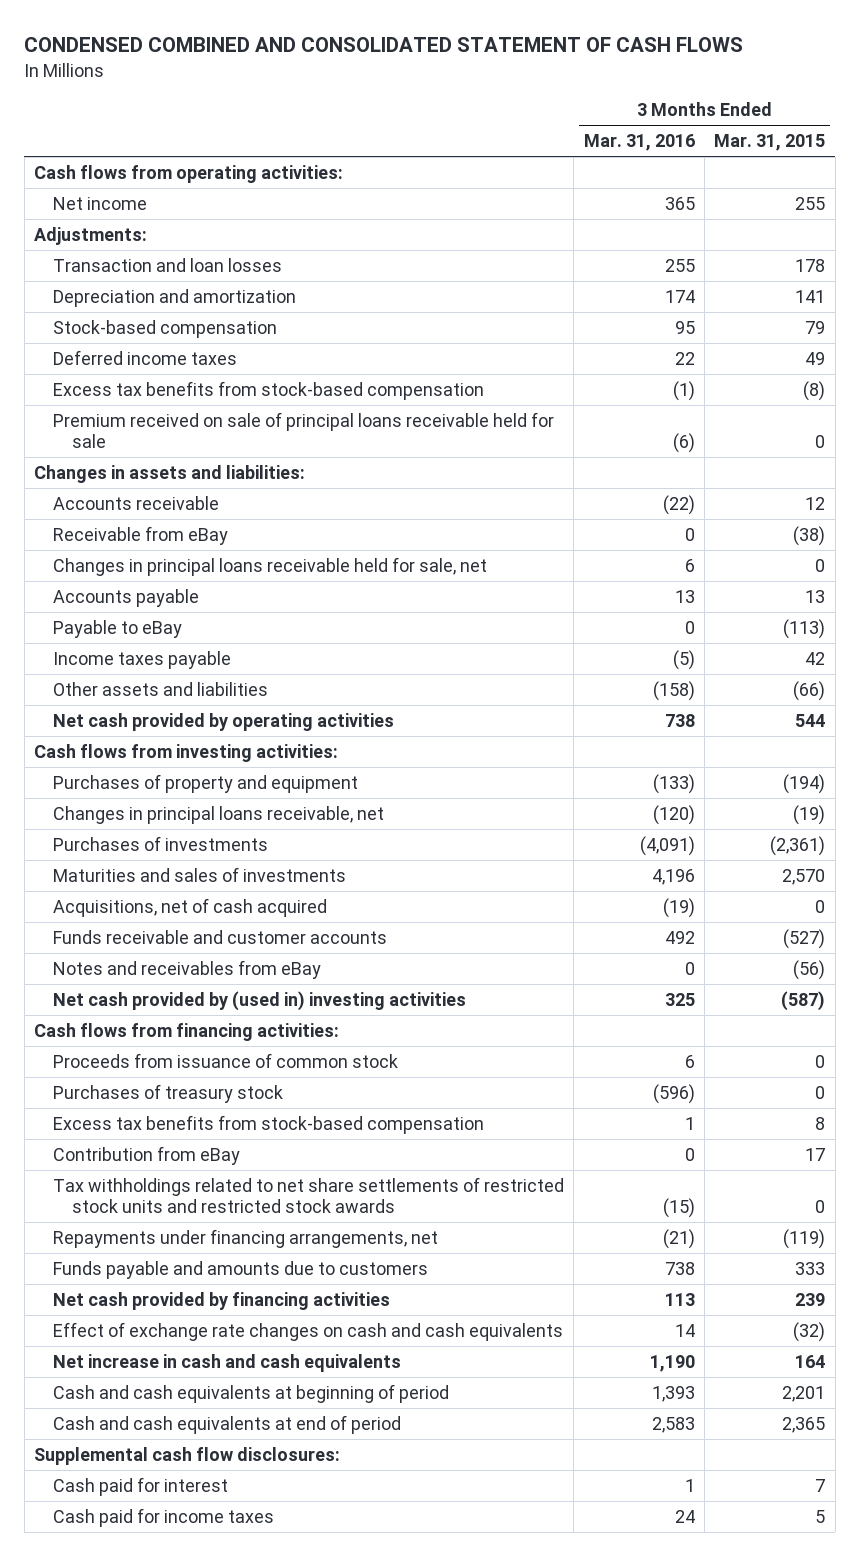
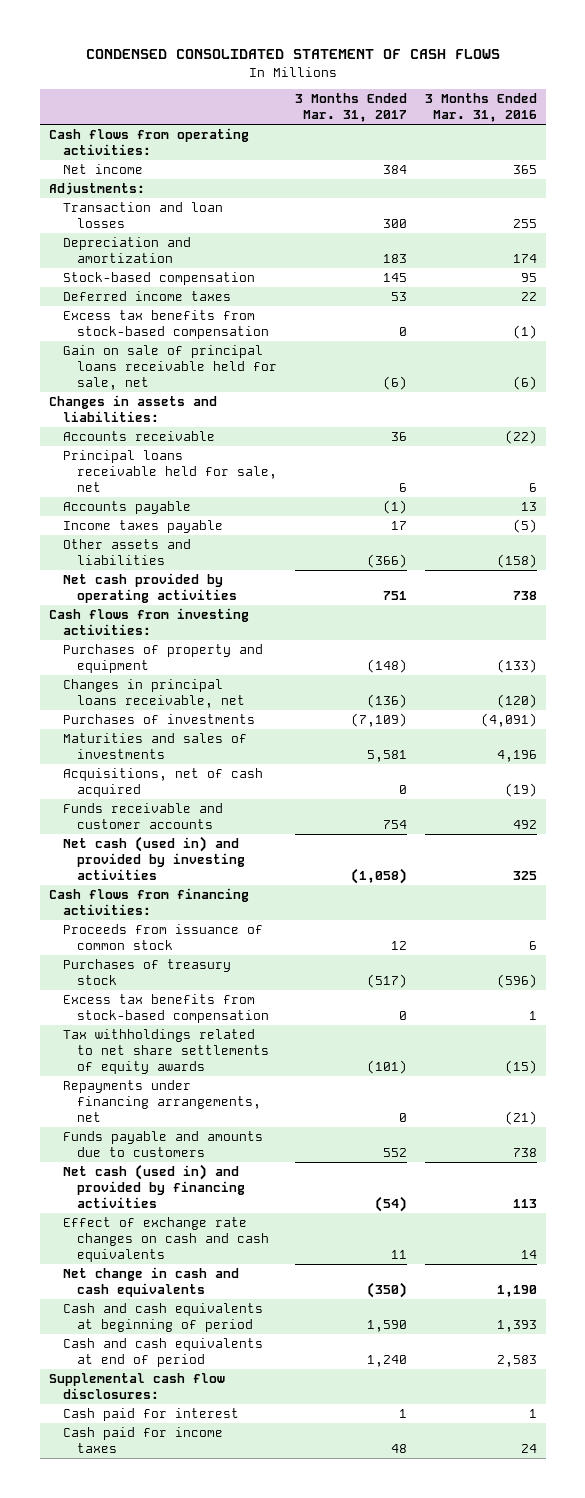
- CONDENSED COMBINED AND CONSOLIDATED STATEMENT OF CASH FLOWS
+ CONDENSED CONSOLIDATED STATEMENT OF CASH FLOWS
- | 3 Months Ended Mar. 31, 2016 | 3 Months Ended Mar. 31, 2015
+ | 3 Months Ended Mar. 31, 2017 | 3 Months Ended Mar. 31, 2016
- Premium received on sale of principal loans receivable held for sale | (6) | 0
+ Gain on sale of principal loans receivable held for sale, net | (6) | (6)
- Receivable from eBay | 0 | (38)
- Changes in principal loans receivable held for sale, net | 6 | 0
+ Principal loans receivable held for sale, net | 6 | 6
- Payable to eBay | 0 | (113)
- Notes and receivables from eBay | 0 | (56)
- Net cash provided by (used in) investing activities | 325 | (587)
+ Net cash (used in) and provided by investing activities | (1,058) | 325
- Contribution from eBay | 0 | 17
- Tax withholdings related to net share settlements of restricted stock units and restricted stock awards | (15) | 0
+ Tax withholdings related to net share settlements of equity awards | (101) | (15)
- Net cash provided by financing activities | 113 | 239
+ Net cash (used in) and provided by financing activities | (54) | 113
- Net increase in cash and cash equivalents | 1,190 | 164
+ Net change in cash and cash equivalents | (350) | 1,190

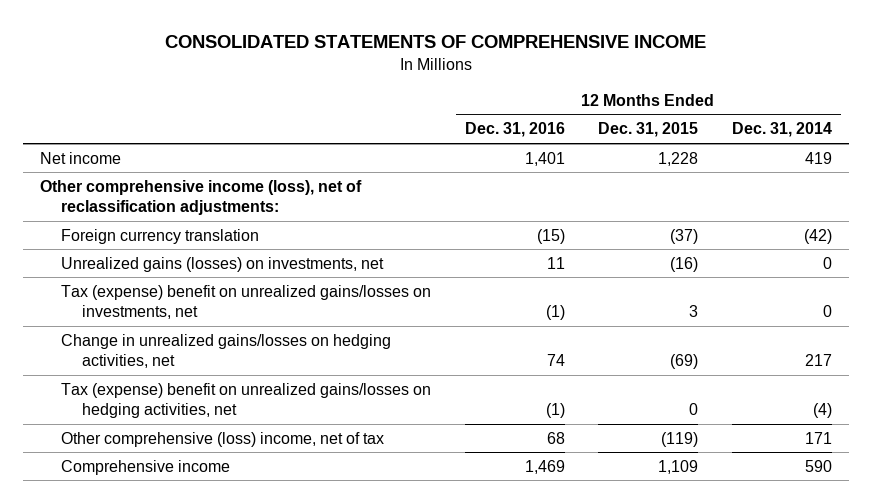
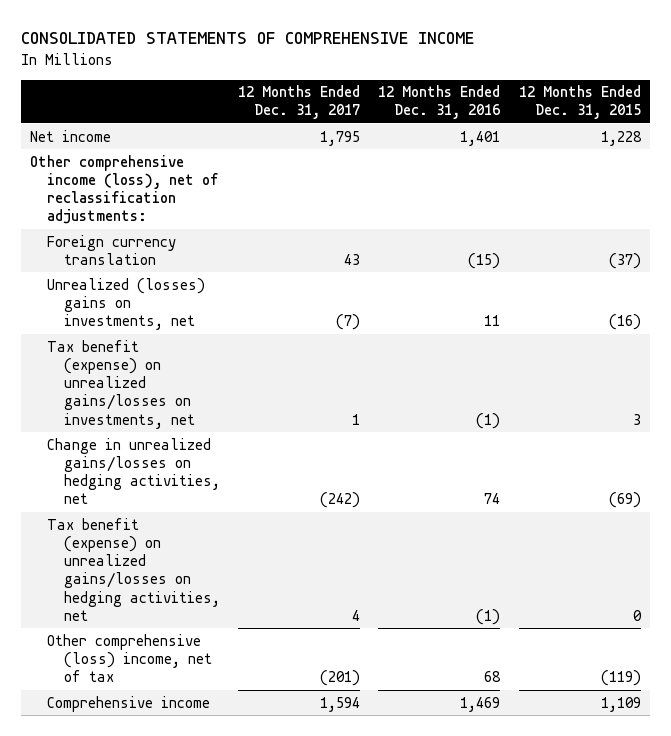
- | 12 Months Ended Dec. 31, 2016 | 12 Months Ended Dec. 31, 2015 | 12 Months Ended Dec. 31, 2014
+ | 12 Months Ended Dec. 31, 2017 | 12 Months Ended Dec. 31, 2016 | 12 Months Ended Dec. 31, 2015
- Unrealized gains (losses) on investments, net | 11 | (16) | 0
- Tax (expense) benefit on unrealized gains/losses on investments, net | (1) | 3 | 0
+ Unrealized (losses) gains on investments, net | (7) | 11 | (16)
+ Tax benefit (expense) on unrealized gains/losses on investments, net | 1 | (1) | 3
- Tax (expense) benefit on unrealized gains/losses on hedging activities, net | (1) | 0 | (4)
+ Tax benefit (expense) on unrealized gains/losses on hedging activities, net | 4 | (1) | 0

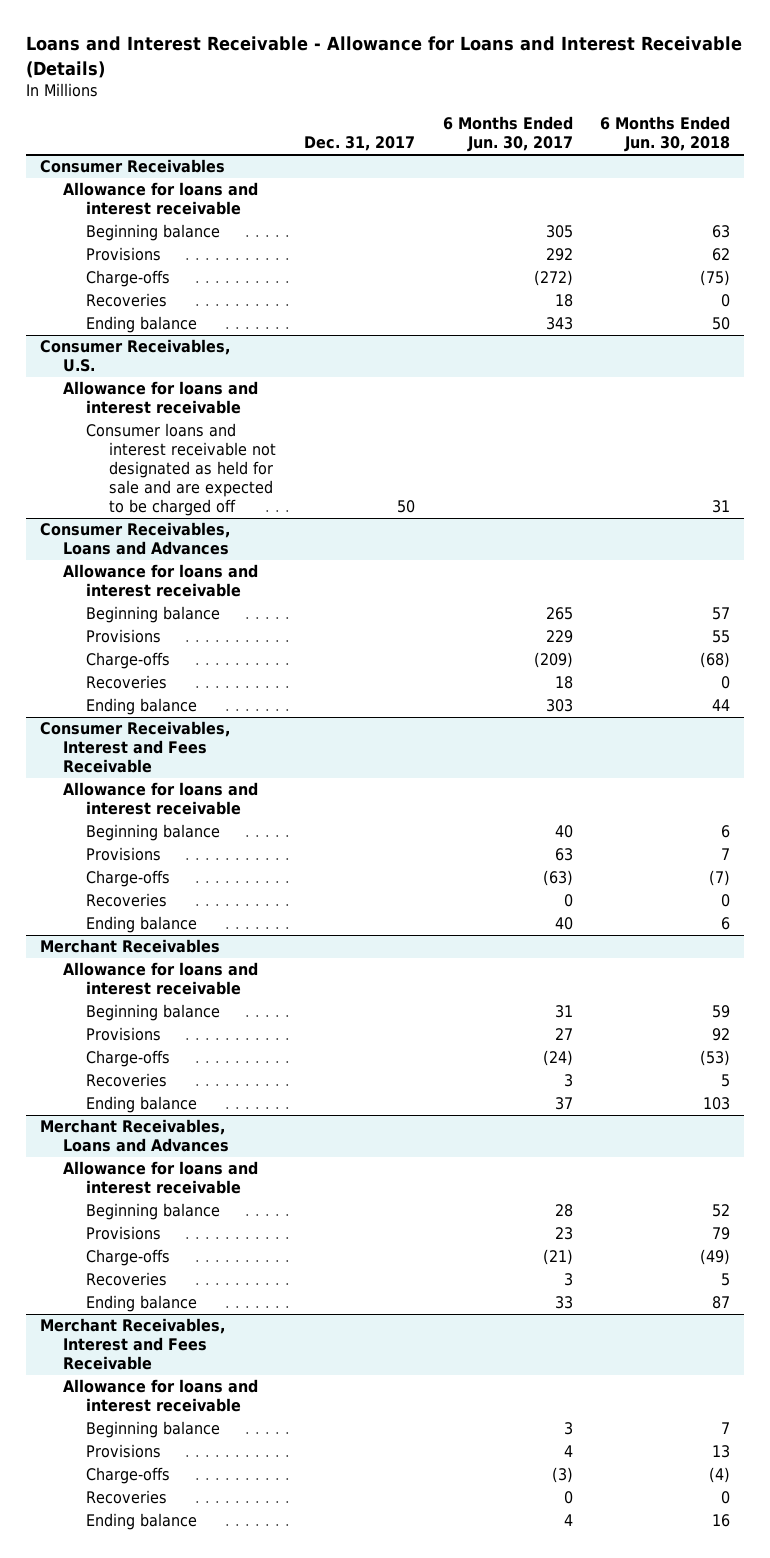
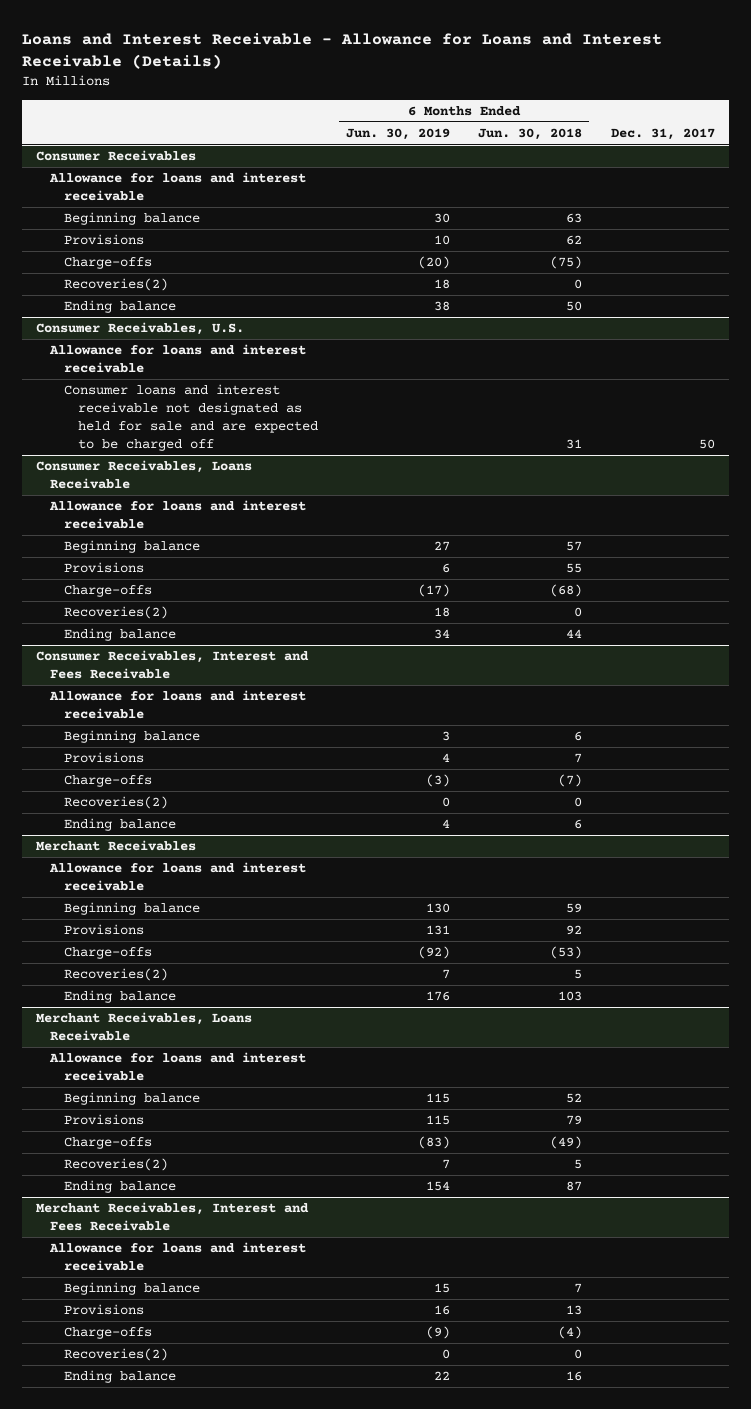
- | Dec. 31, 2017 | 6 Months Ended Jun. 30, 2017 | 6 Months Ended Jun. 30, 2018
+ | 6 Months Ended Jun. 30, 2019 | 6 Months Ended Jun. 30, 2018 | Dec. 31, 2017
@ Consumer Receivables
- Recoveries | | 18 | 0
+ Recoveries(2) | 18 | 0 |
- Consumer Receivables, Loans and Advances
+ Consumer Receivables, Loans Receivable
- Recoveries | | 18 | 0
+ Recoveries(2) | 18 | 0 |
@ Consumer Receivables, Interest and Fees Receivable
- Recoveries | | 0 | 0
+ Recoveries(2) | 0 | 0 |
@ Merchant Receivables
- Recoveries | | 3 | 5
+ Recoveries(2) | 7 | 5 |
- Merchant Receivables, Loans and Advances
+ Merchant Receivables, Loans Receivable
- Recoveries | | 3 | 5
+ Recoveries(2) | 7 | 5 |
@ Merchant Receivables, Interest and Fees Receivable
- Recoveries | | 0 | 0
+ Recoveries(2) | 0 | 0 |

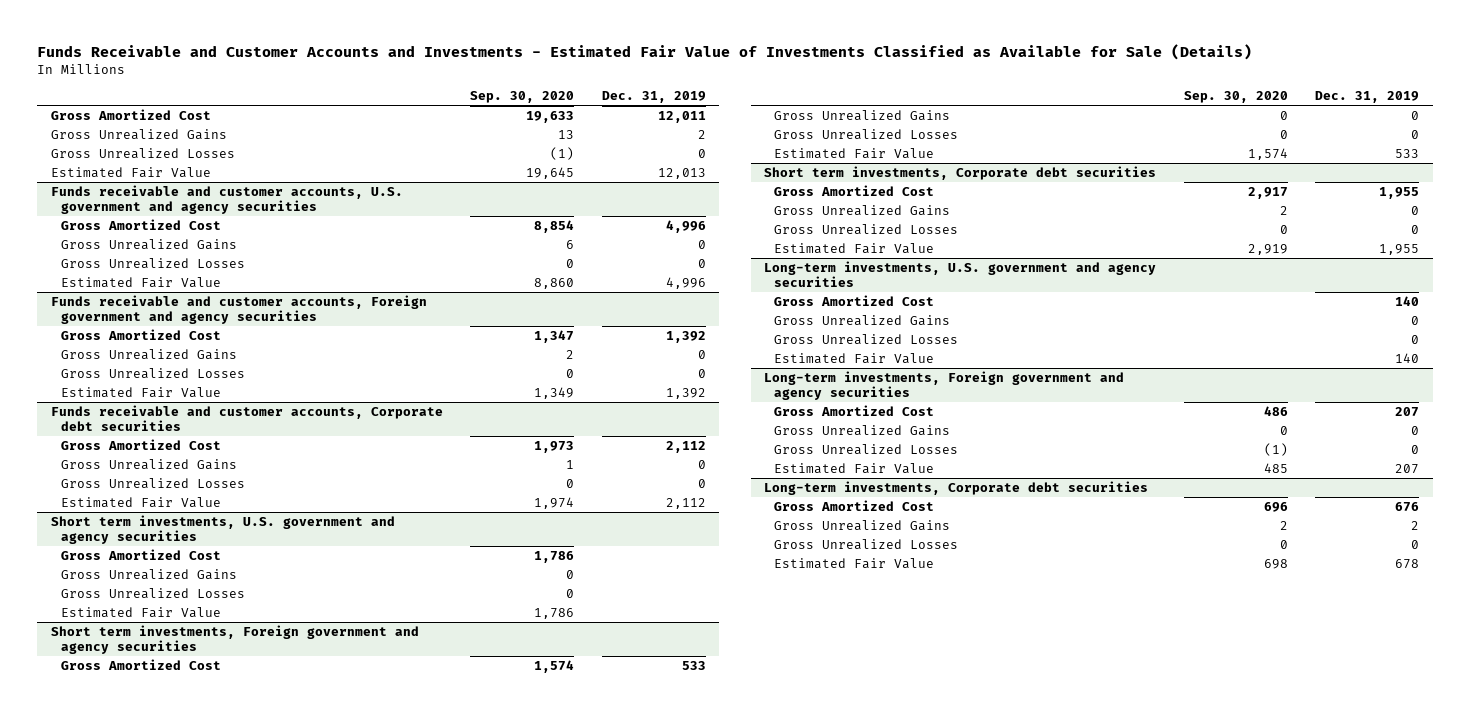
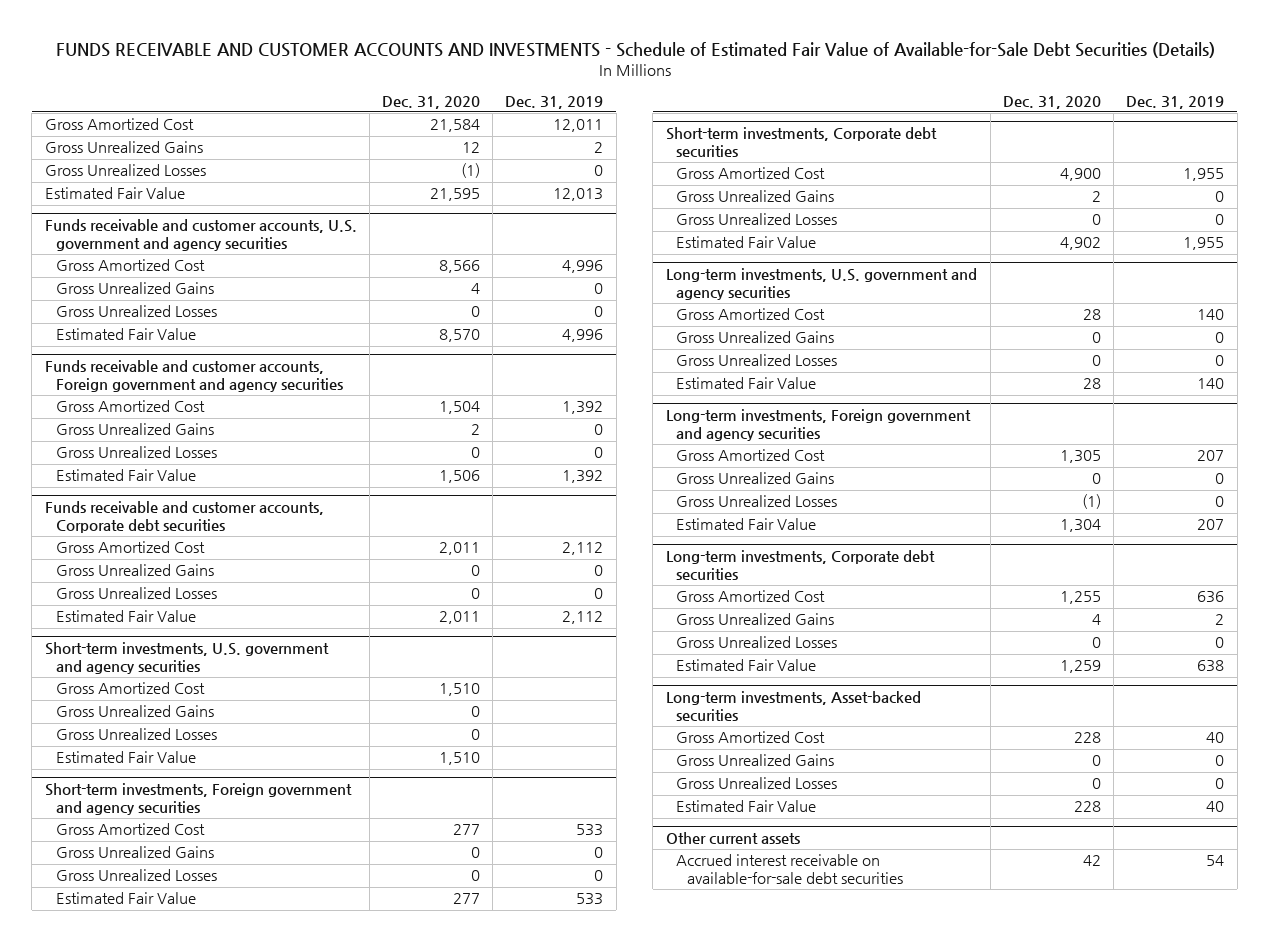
- Funds Receivable and Customer Accounts and Investments - Estimated Fair Value of Investments Classified as Available for Sale (Details)
+ FUNDS RECEIVABLE AND CUSTOMER ACCOUNTS AND INVESTMENTS - Schedule of Estimated Fair Value of Available-for-Sale Debt Securities (Details)
- | Sep. 30, 2020 | Dec. 31, 2019
+ | Dec. 31, 2020 | Dec. 31, 2019
- Short term investments, U.S. government and agency securities
+ Short-term investments, U.S. government and agency securities
- Short term investments, Foreign government and agency securities
+ Short-term investments, Foreign government and agency securities
- Short term investments, Corporate debt securities
+ Short-term investments, Corporate debt securities
@ Long-term investments, Corporate debt securities
- Gross Amortized Cost | 696 | 676
+ Gross Amortized Cost | 1,255 | 636
- Estimated Fair Value | 698 | 678
+ Estimated Fair Value | 1,259 | 638
+ Long-term investments, Asset-backed securities
+ Gross Amortized Cost | 228 | 40
+ Gross Unrealized Gains | 0 | 0
+ Gross Unrealized Losses | 0 | 0
+ Estimated Fair Value | 228 | 40
+ Other current assets
+ Accrued interest receivable on available-for-sale debt securities | 42 | 54

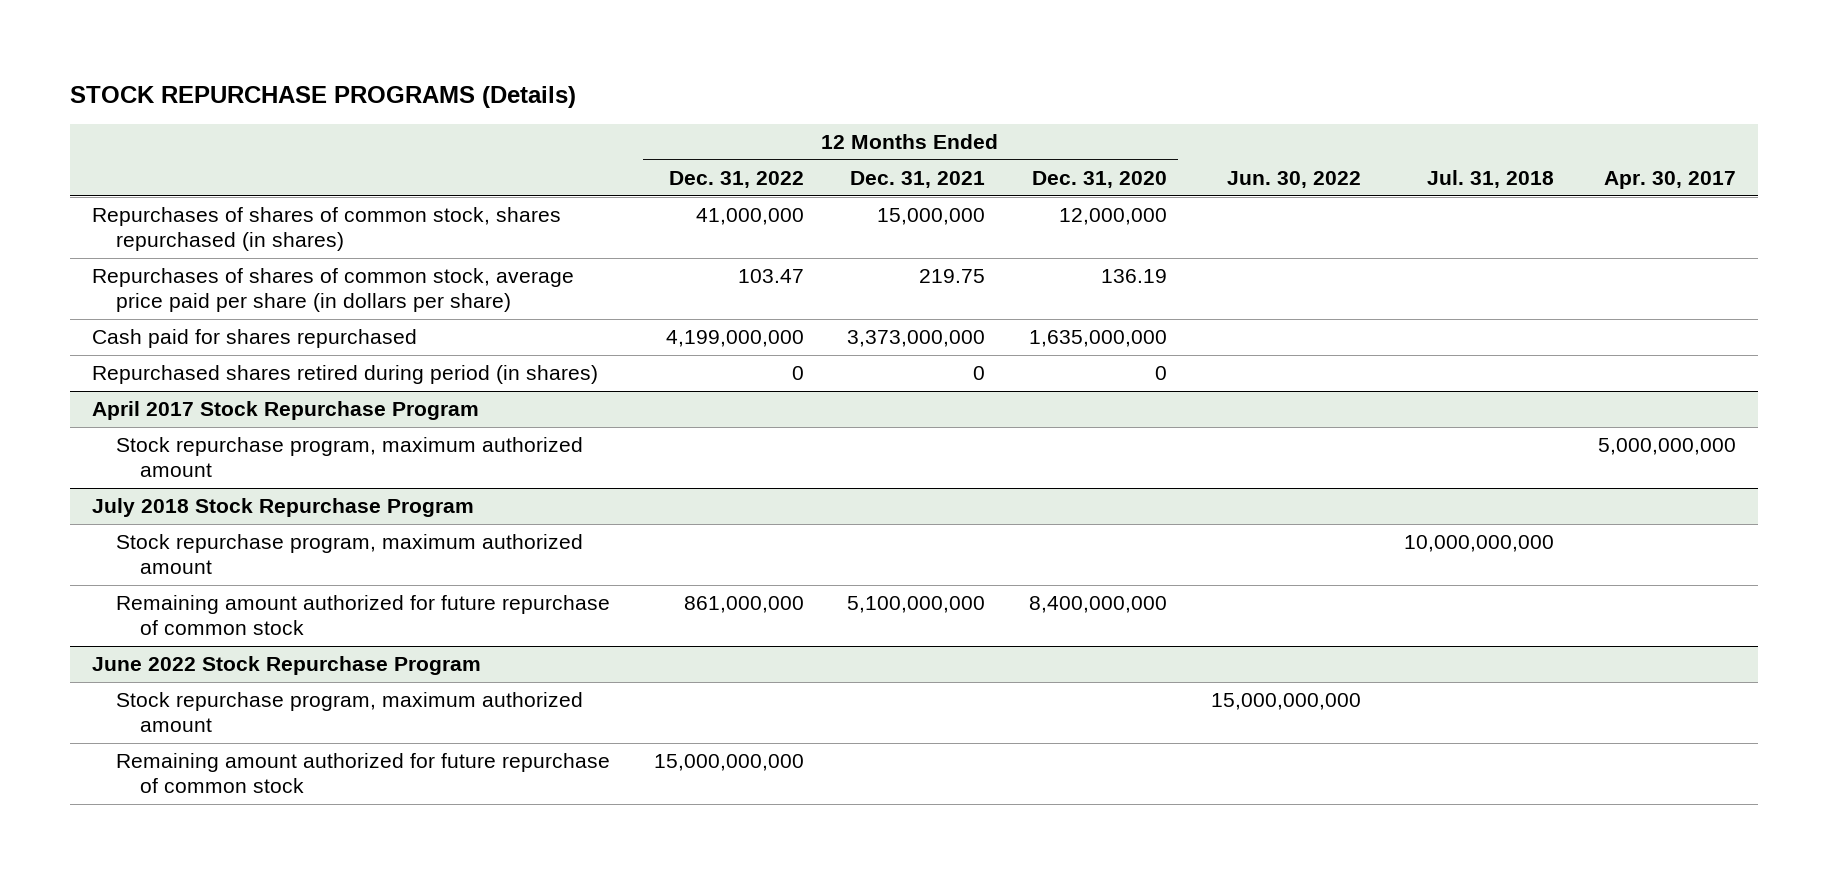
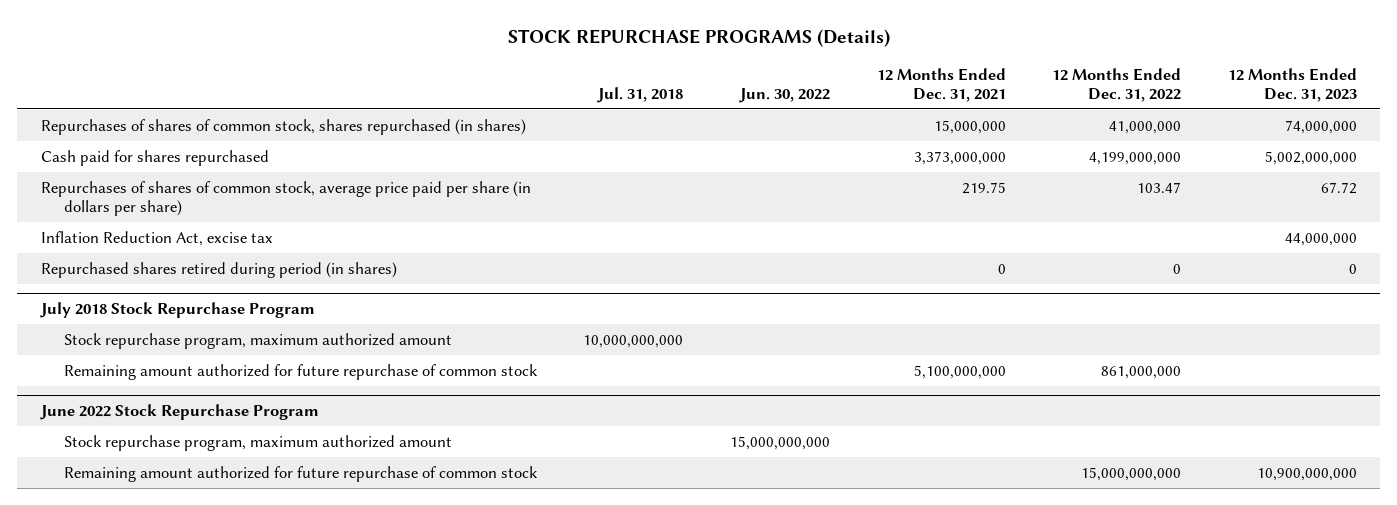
- | 12 Months Ended Dec. 31, 2022 | 12 Months Ended Dec. 31, 2021 | 12 Months Ended Dec. 31, 2020 | Jun. 30, 2022 | Jul. 31, 2018 | Apr. 30, 2017
+ | Jul. 31, 2018 | Jun. 30, 2022 | 12 Months Ended Dec. 31, 2021 | 12 Months Ended Dec. 31, 2022 | 12 Months Ended Dec. 31, 2023
moved down: Repurchases of shares of common stock, average price paid per share (in dollars per share) | | | 219.75 | 103.47 | 67.72
+ Inflation Reduction Act, excise tax | | | | | 44,000,000
- April 2017 Stock Repurchase Program
- Stock repurchase program, maximum authorized amount | | | | | | 5,000,000,000

